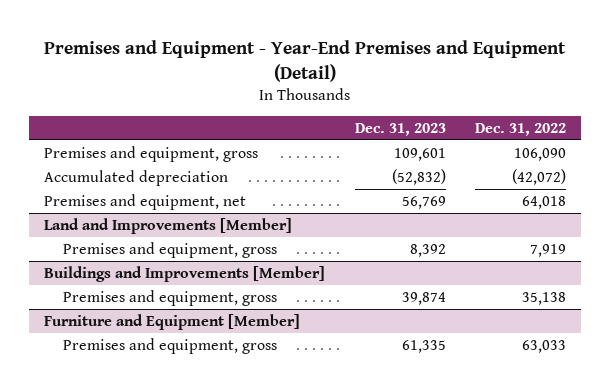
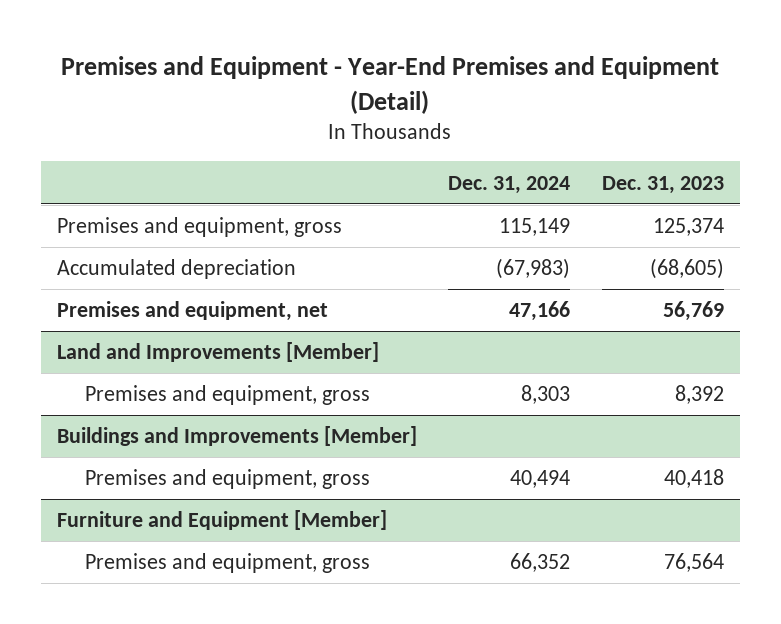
- | Dec. 31, 2023 | Dec. 31, 2022
+ | Dec. 31, 2024 | Dec. 31, 2023
- Premises and equipment, gross | 109,601 | 106,090
- Accumulated depreciation | (52,832) | (42,072)
+ Premises and equipment, gross | 115,149 | 125,374
+ Accumulated depreciation | (67,983) | (68,605)
@ Buildings and Improvements [Member]
- Premises and equipment, gross | 39,874 | 35,138
+ Premises and equipment, gross | 40,494 | 40,418
@ Furniture and Equipment [Member]
- Premises and equipment, gross | 61,335 | 63,033
+ Premises and equipment, gross | 66,352 | 76,564

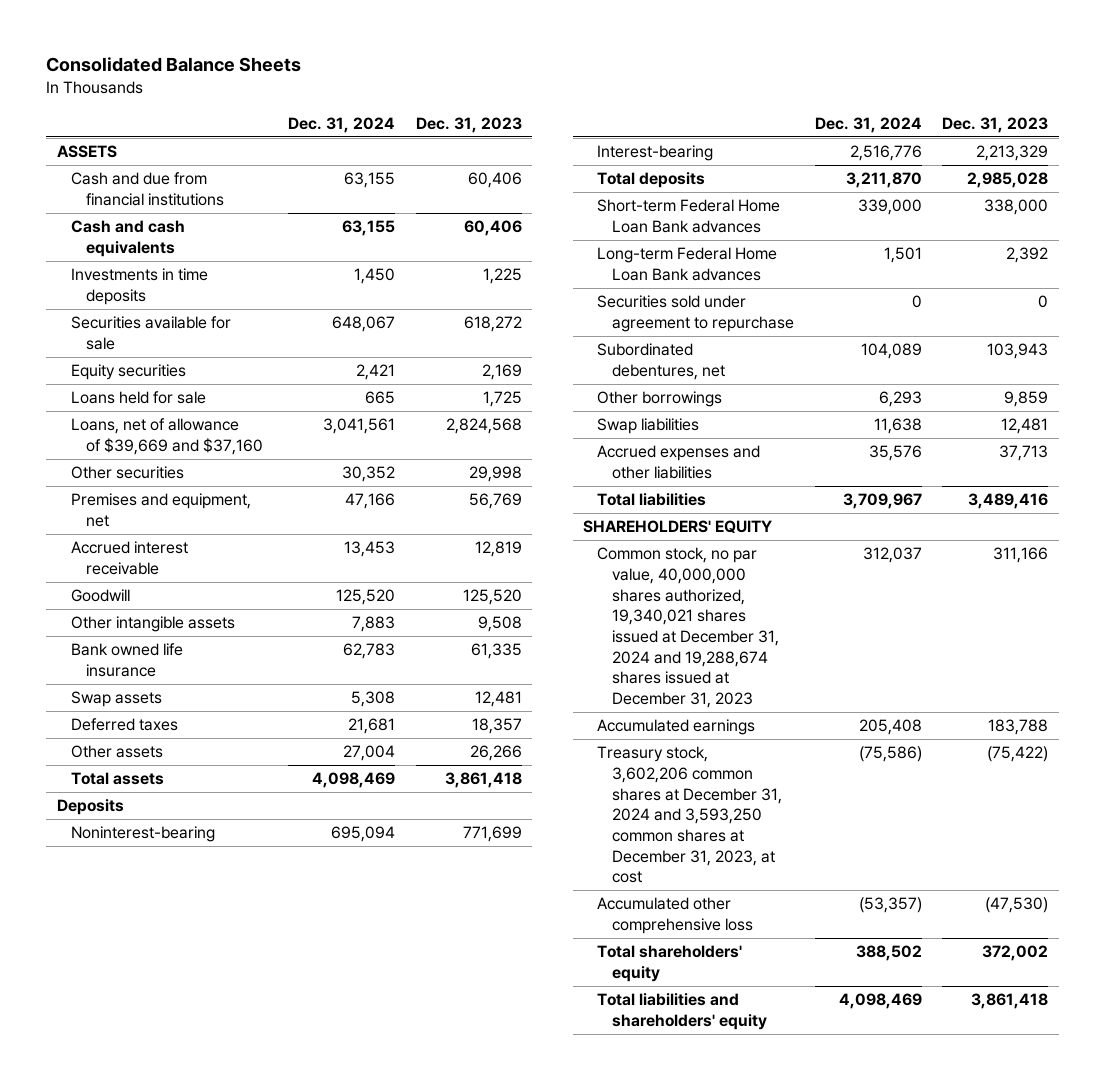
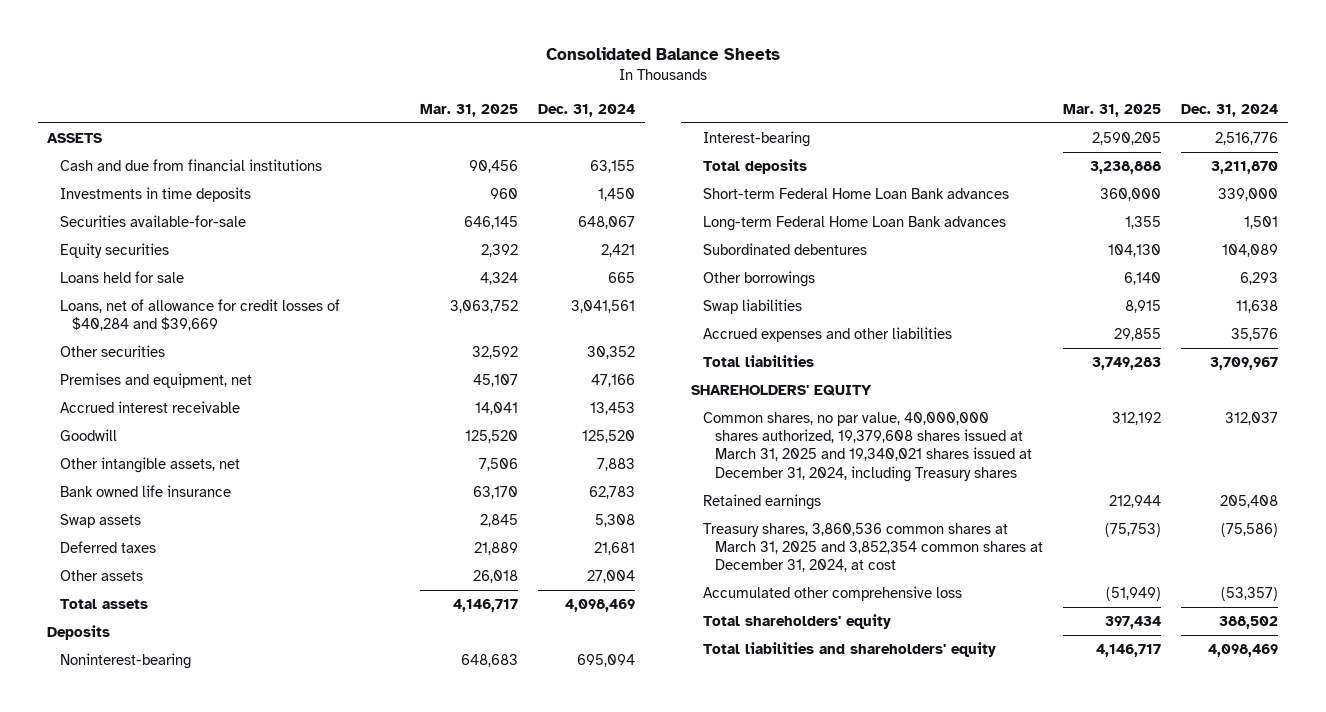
- | Dec. 31, 2024 | Dec. 31, 2023
+ | Mar. 31, 2025 | Dec. 31, 2024
- Cash and cash equivalents | 63,155 | 60,406
- Securities available for sale | 648,067 | 618,272
+ Securities available-for-sale | 646,145 | 648,067
- Loans, net of allowance of $39,669 and $37,160 | 3,041,561 | 2,824,568
+ Loans, net of allowance for credit losses of $40,284 and $39,669 | 3,063,752 | 3,041,561
- Other intangible assets | 7,883 | 9,508
+ Other intangible assets, net | 7,506 | 7,883
- Securities sold under agreement to repurchase | 0 | 0
- Subordinated debentures, net | 104,089 | 103,943
+ Subordinated debentures | 104,130 | 104,089
- Common stock, no par value, 40,000,000 shares authorized, 19,340,021 shares issued at December 31, 2024 and 19,288,674 shares issued at December 31, 2023 | 312,037 | 311,166
- Accumulated earnings | 205,408 | 183,788
- Treasury stock, 3,602,206 common shares at December 31, 2024 and 3,593,250 common shares at December 31, 2023, at cost | (75,586) | (75,422)
+ Common shares, no par value, 40,000,000 shares authorized, 19,379,608 shares issued at March 31, 2025 and 19,340,021 shares issued at December 31, 2024, including Treasury shares | 312,192 | 312,037
+ Retained earnings | 212,944 | 205,408
+ Treasury shares, 3,860,536 common shares at March 31, 2025 and 3,852,354 common shares at December 31, 2024, at cost | (75,753) | (75,586)

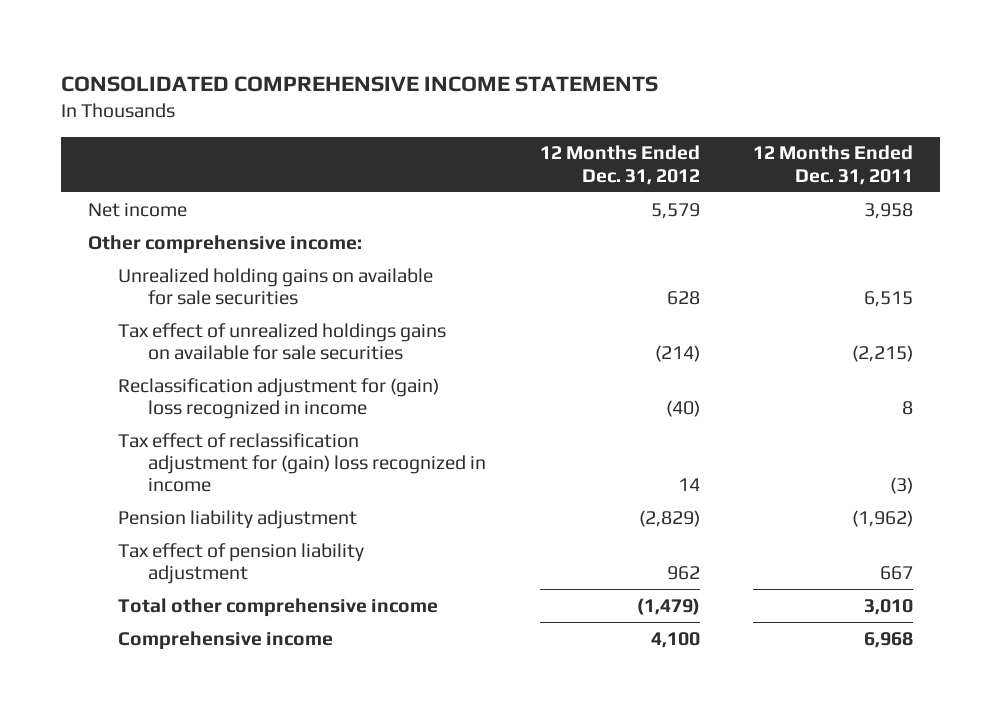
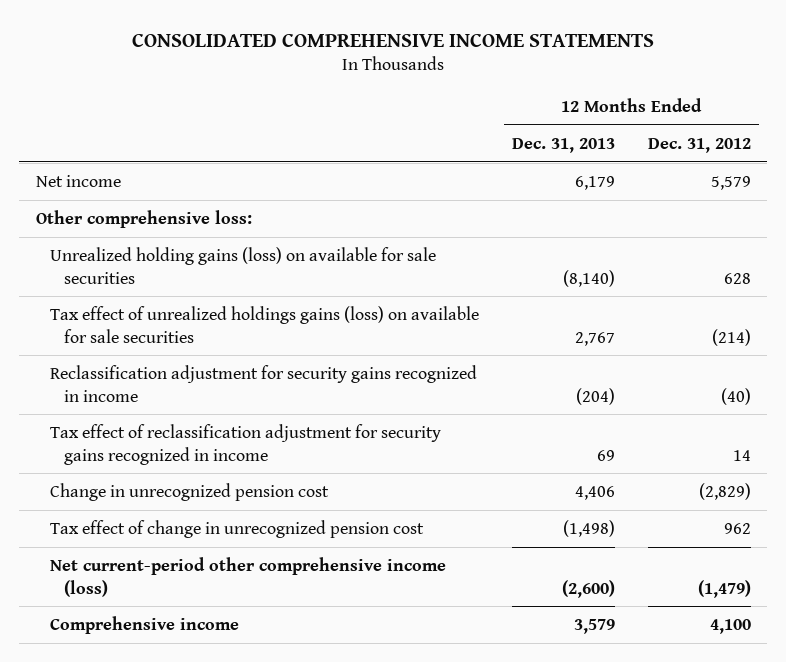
- | 12 Months Ended Dec. 31, 2012 | 12 Months Ended Dec. 31, 2011
+ | 12 Months Ended Dec. 31, 2013 | 12 Months Ended Dec. 31, 2012
- Other comprehensive income:
- Unrealized holding gains on available for sale securities | 628 | 6,515
- Tax effect of unrealized holdings gains on available for sale securities | (214) | (2,215)
- Reclassification adjustment for (gain) loss recognized in income | (40) | 8
- Tax effect of reclassification adjustment for (gain) loss recognized in income | 14 | (3)
- Pension liability adjustment | (2,829) | (1,962)
- Tax effect of pension liability adjustment | 962 | 667
- Total other comprehensive income | (1,479) | 3,010
+ Other comprehensive loss:
+ Unrealized holding gains (loss) on available for sale securities | (8,140) | 628
+ Tax effect of unrealized holdings gains (loss) on available for sale securities | 2,767 | (214)
+ Reclassification adjustment for security gains recognized in income | (204) | (40)
+ Tax effect of reclassification adjustment for security gains recognized in income | 69 | 14
+ Change in unrecognized pension cost | 4,406 | (2,829)
+ Tax effect of change in unrecognized pension cost | (1,498) | 962
+ Net current-period other comprehensive income (loss) | (2,600) | (1,479)

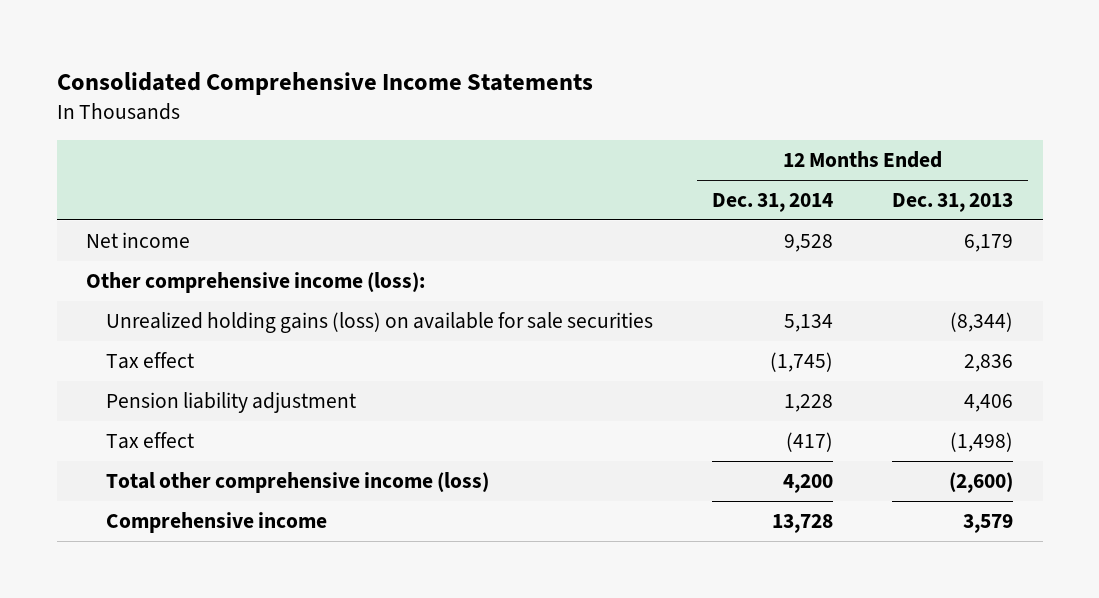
- CONSOLIDATED COMPREHENSIVE INCOME STATEMENTS
+ Consolidated Comprehensive Income Statements
- | 12 Months Ended Dec. 31, 2013 | 12 Months Ended Dec. 31, 2012
+ | 12 Months Ended Dec. 31, 2014 | 12 Months Ended Dec. 31, 2013
- Other comprehensive loss:
- Unrealized holding gains (loss) on available for sale securities | (8,140) | 628
- Tax effect of unrealized holdings gains (loss) on available for sale securities | 2,767 | (214)
- Reclassification adjustment for security gains recognized in income | (204) | (40)
- Tax effect of reclassification adjustment for security gains recognized in income | 69 | 14
- Change in unrecognized pension cost | 4,406 | (2,829)
- Tax effect of change in unrecognized pension cost | (1,498) | 962
- Net current-period other comprehensive income (loss) | (2,600) | (1,479)
+ Other comprehensive income (loss):
+ Unrealized holding gains (loss) on available for sale securities | 5,134 | (8,344)
+ Tax effect | (1,745) | 2,836
+ Pension liability adjustment | 1,228 | 4,406
+ Tax effect | (417) | (1,498)
+ Total other comprehensive income (loss) | 4,200 | (2,600)

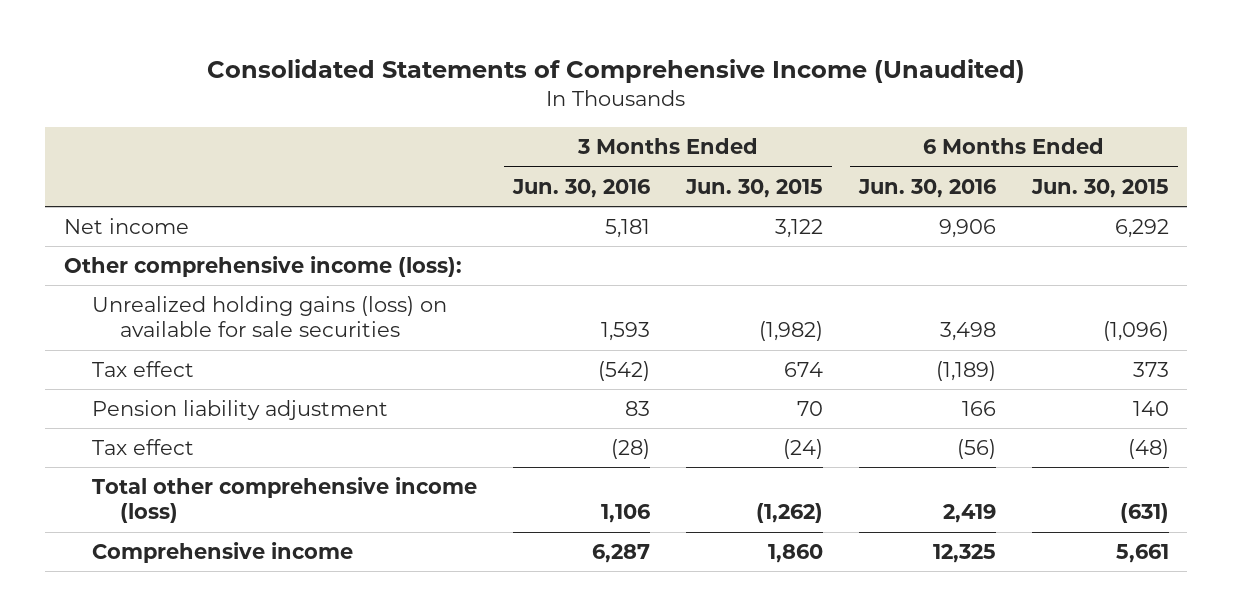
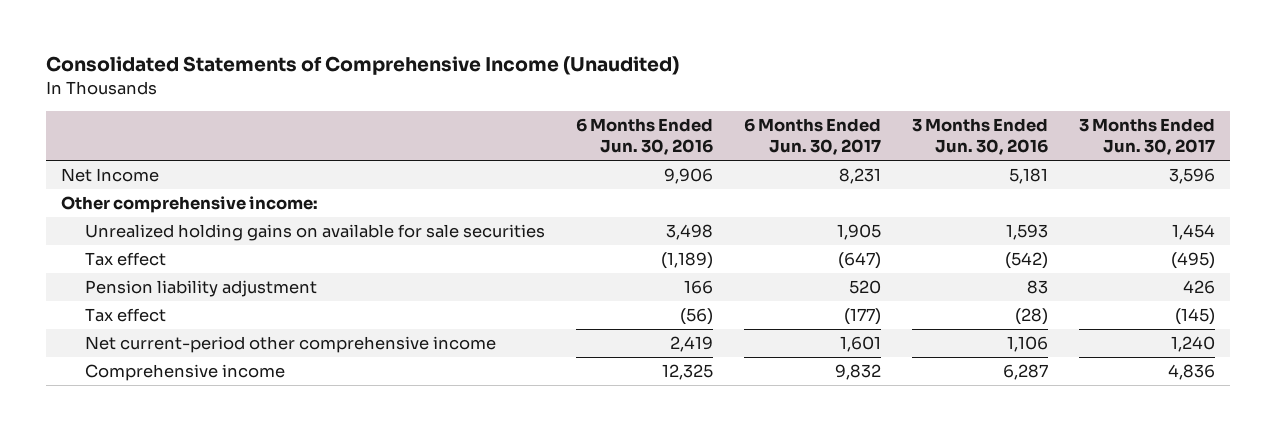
- | 3 Months Ended Jun. 30, 2016 | 3 Months Ended Jun. 30, 2015 | 6 Months Ended Jun. 30, 2016 | 6 Months Ended Jun. 30, 2015
+ | 6 Months Ended Jun. 30, 2016 | 6 Months Ended Jun. 30, 2017 | 3 Months Ended Jun. 30, 2016 | 3 Months Ended Jun. 30, 2017
- Net income | 5,181 | 3,122 | 9,906 | 6,292
- Other comprehensive income (loss):
- Unrealized holding gains (loss) on available for sale securities | 1,593 | (1,982) | 3,498 | (1,096)
+ Net Income | 9,906 | 8,231 | 5,181 | 3,596
+ Other comprehensive income:
+ Unrealized holding gains on available for sale securities | 3,498 | 1,905 | 1,593 | 1,454
- Total other comprehensive income (loss) | 1,106 | (1,262) | 2,419 | (631)
+ Net current-period other comprehensive income | 2,419 | 1,601 | 1,106 | 1,240

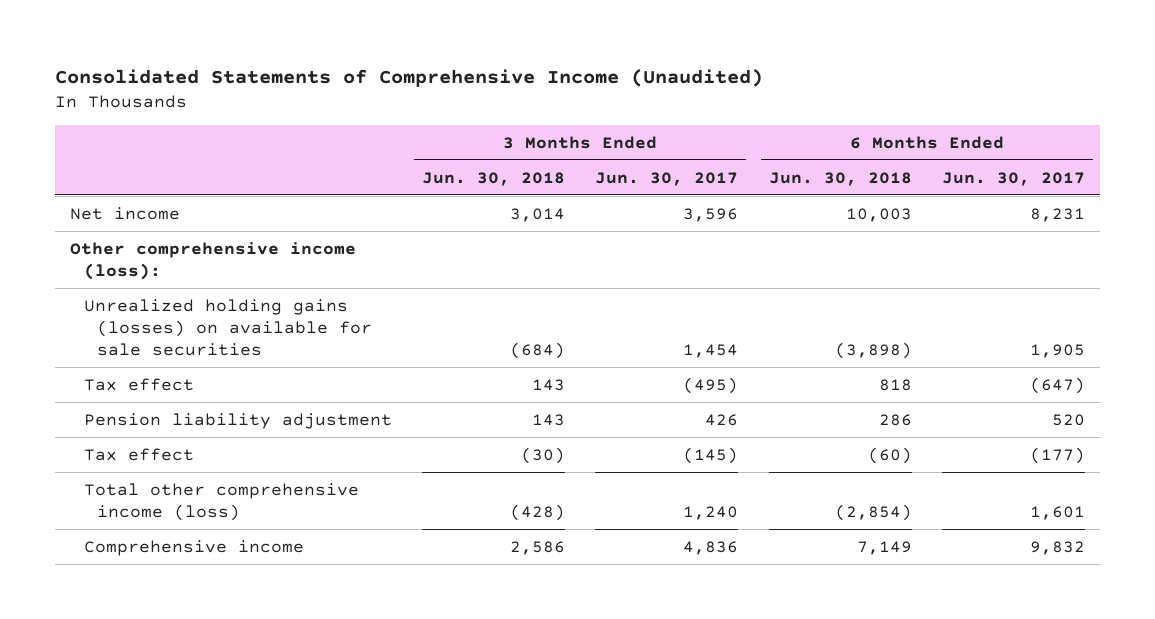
- | 6 Months Ended Jun. 30, 2016 | 6 Months Ended Jun. 30, 2017 | 3 Months Ended Jun. 30, 2016 | 3 Months Ended Jun. 30, 2017
+ | 3 Months Ended Jun. 30, 2018 | 3 Months Ended Jun. 30, 2017 | 6 Months Ended Jun. 30, 2018 | 6 Months Ended Jun. 30, 2017
- Net Income | 9,906 | 8,231 | 5,181 | 3,596
- Other comprehensive income:
- Unrealized holding gains on available for sale securities | 3,498 | 1,905 | 1,593 | 1,454
+ Net income | 3,014 | 3,596 | 10,003 | 8,231
+ Other comprehensive income (loss):
+ Unrealized holding gains (losses) on available for sale securities | (684) | 1,454 | (3,898) | 1,905
- Net current-period other comprehensive income | 2,419 | 1,601 | 1,106 | 1,240
+ Total other comprehensive income (loss) | (428) | 1,240 | (2,854) | 1,601

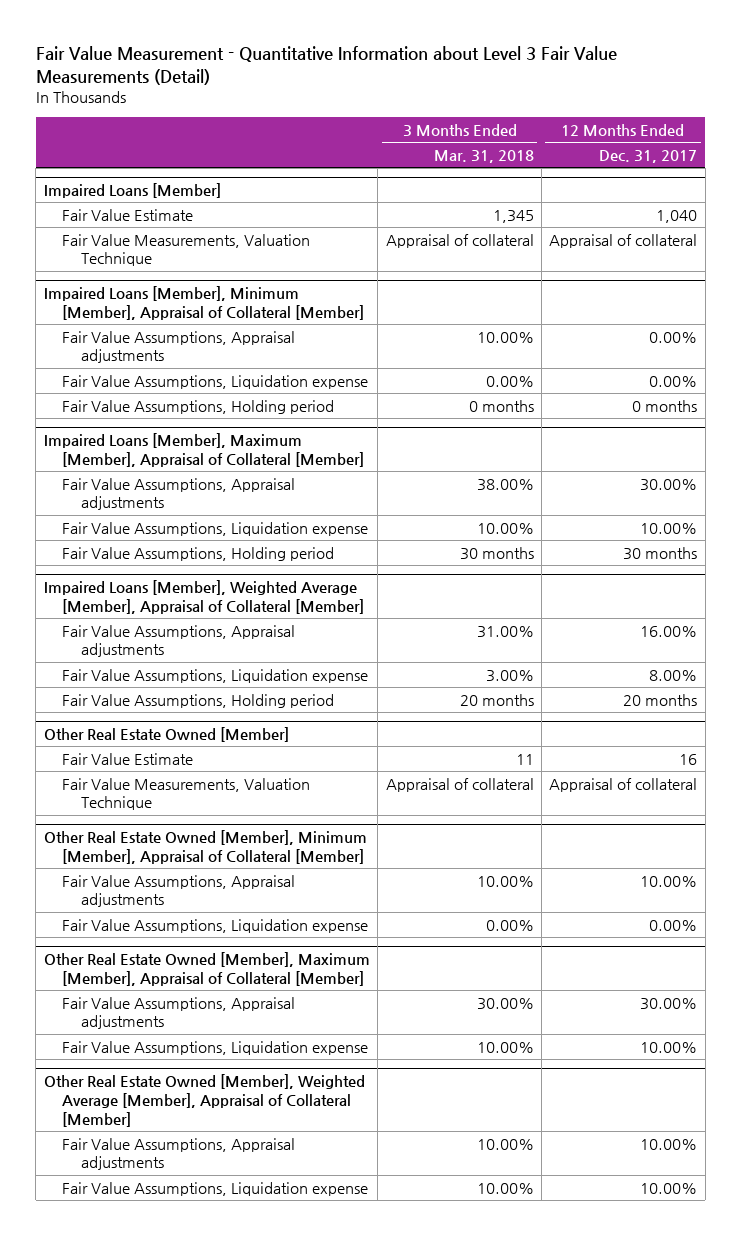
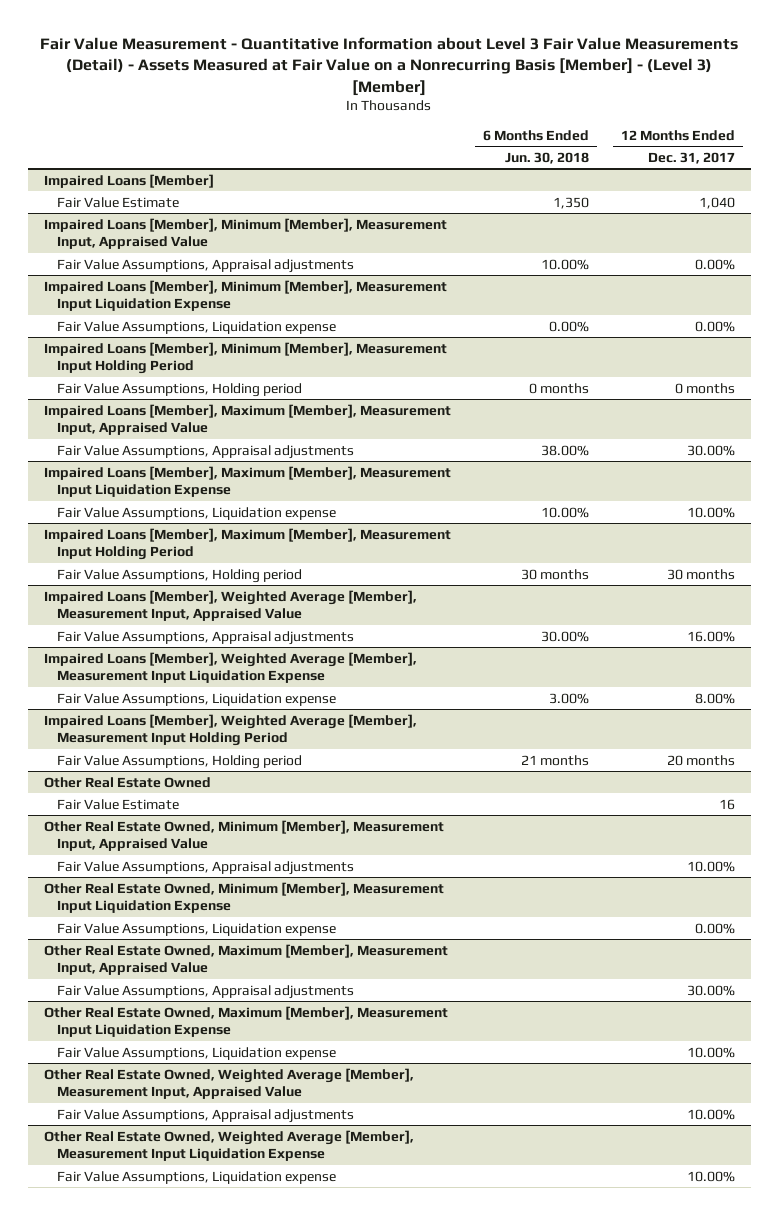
- Fair Value Measurement - Quantitative Information about Level 3 Fair Value Measurements (Detail)
+ Fair Value Measurement - Quantitative Information about Level 3 Fair Value Measurements (Detail) - Assets Measured at Fair Value on a Nonrecurring Basis [Member] - (Level 3) [Member]
- | 3 Months Ended Mar. 31, 2018 | 12 Months Ended Dec. 31, 2017
+ | 6 Months Ended Jun. 30, 2018 | 12 Months Ended Dec. 31, 2017
@ Impaired Loans [Member]
- Fair Value Measurements, Valuation Technique | Appraisal of collateral | Appraisal of collateral
- Impaired Loans [Member], Minimum [Member], Appraisal of Collateral [Member]
+ Impaired Loans [Member], Minimum [Member], Measurement Input, Appraised Value
+ Impaired Loans [Member], Minimum [Member], Measurement Input Liquidation Expense
+ Impaired Loans [Member], Minimum [Member], Measurement Input Holding Period
- Impaired Loans [Member], Maximum [Member], Appraisal of Collateral [Member]
+ Impaired Loans [Member], Maximum [Member], Measurement Input, Appraised Value
+ Impaired Loans [Member], Maximum [Member], Measurement Input Liquidation Expense
+ Impaired Loans [Member], Maximum [Member], Measurement Input Holding Period
- Impaired Loans [Member], Weighted Average [Member], Appraisal of Collateral [Member]
+ Impaired Loans [Member], Weighted Average [Member], Measurement Input, Appraised Value
+ Impaired Loans [Member], Weighted Average [Member], Measurement Input Liquidation Expense
+ Impaired Loans [Member], Weighted Average [Member], Measurement Input Holding Period
- Other Real Estate Owned [Member]
+ Other Real Estate Owned
- Fair Value Measurements, Valuation Technique | Appraisal of collateral | Appraisal of collateral
- Other Real Estate Owned [Member], Minimum [Member], Appraisal of Collateral [Member]
+ Other Real Estate Owned, Minimum [Member], Measurement Input, Appraised Value
+ Other Real Estate Owned, Minimum [Member], Measurement Input Liquidation Expense
- Other Real Estate Owned [Member], Maximum [Member], Appraisal of Collateral [Member]
+ Other Real Estate Owned, Maximum [Member], Measurement Input, Appraised Value
+ Other Real Estate Owned, Maximum [Member], Measurement Input Liquidation Expense
- Other Real Estate Owned [Member], Weighted Average [Member], Appraisal of Collateral [Member]
+ Other Real Estate Owned, Weighted Average [Member], Measurement Input, Appraised Value
+ Other Real Estate Owned, Weighted Average [Member], Measurement Input Liquidation Expense

